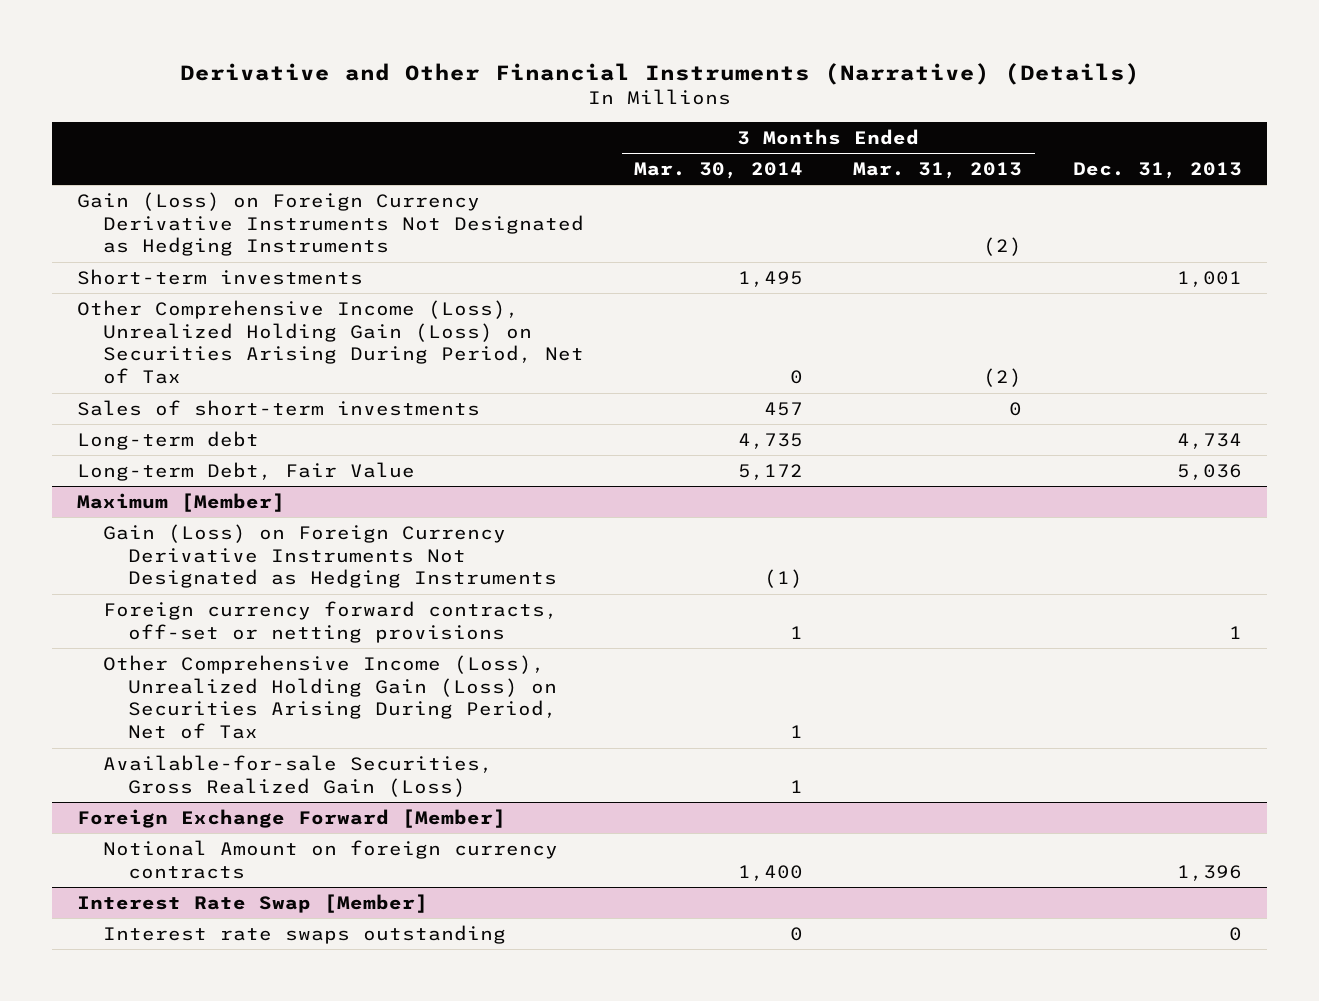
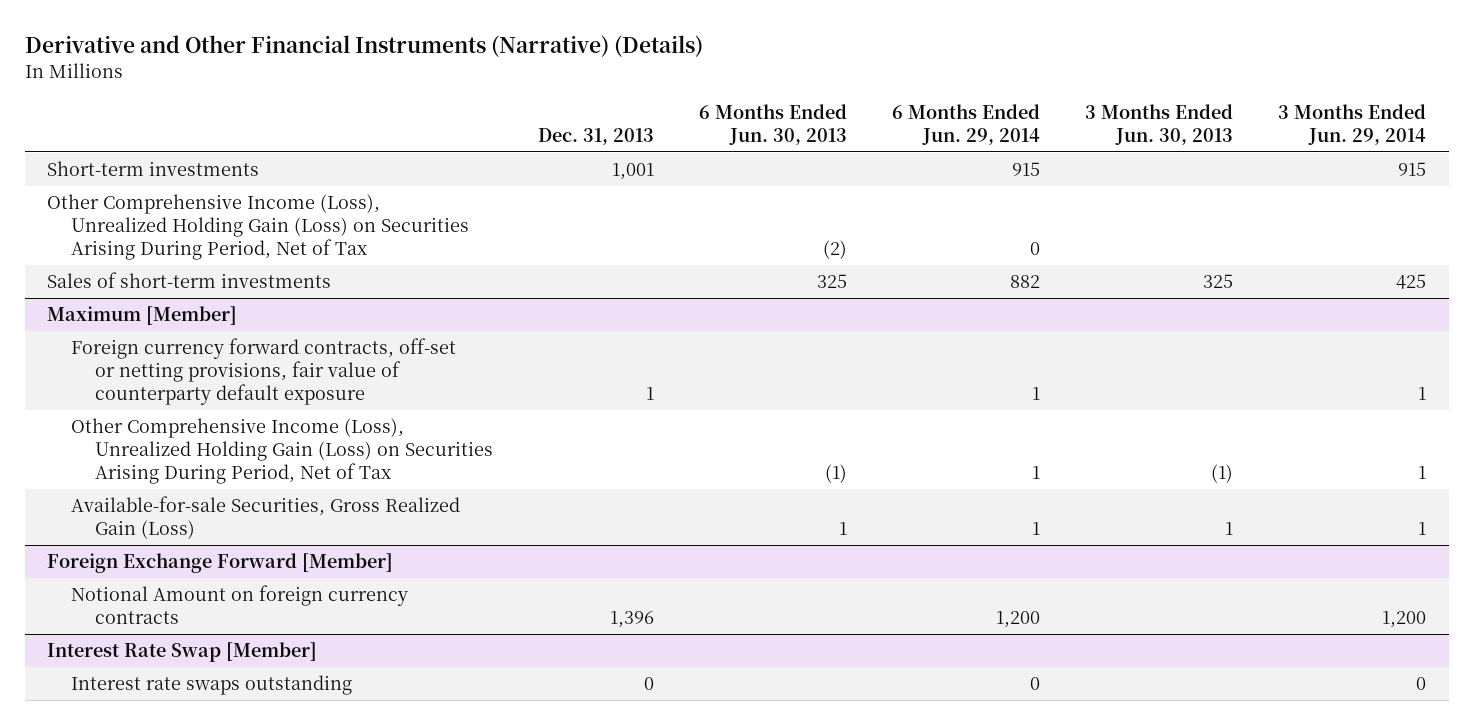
- | 3 Months Ended Mar. 30, 2014 | 3 Months Ended Mar. 31, 2013 | Dec. 31, 2013
+ | Dec. 31, 2013 | 6 Months Ended Jun. 30, 2013 | 6 Months Ended Jun. 29, 2014 | 3 Months Ended Jun. 30, 2013 | 3 Months Ended Jun. 29, 2014
- Gain (Loss) on Foreign Currency Derivative Instruments Not Designated as Hedging Instruments | | (2) |
- Long-term debt | 4,735 | | 4,734
- Long-term Debt, Fair Value | 5,172 | | 5,036
@ Maximum [Member]
- Gain (Loss) on Foreign Currency Derivative Instruments Not Designated as Hedging Instruments | (1) | |
- Foreign currency forward contracts, off-set or netting provisions | 1 | | 1
+ Foreign currency forward contracts, off-set or netting provisions, fair value of counterparty default exposure | 1 | | 1 | | 1

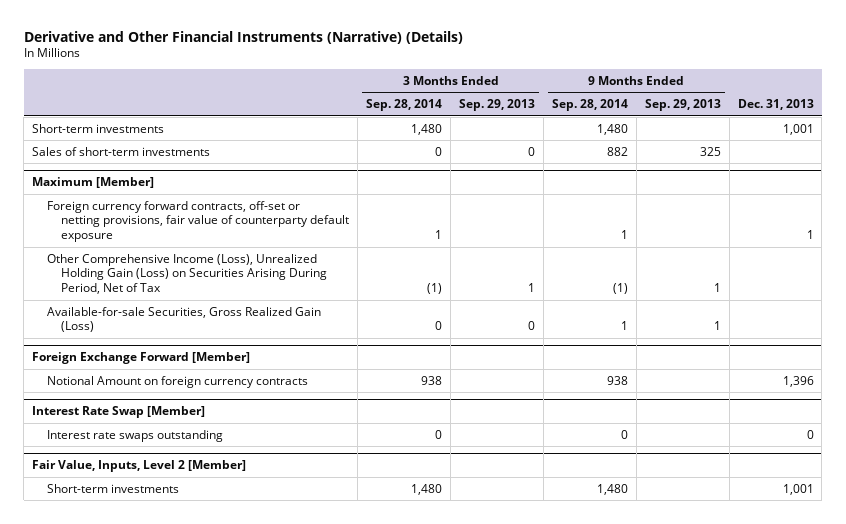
- | Dec. 31, 2013 | 6 Months Ended Jun. 30, 2013 | 6 Months Ended Jun. 29, 2014 | 3 Months Ended Jun. 30, 2013 | 3 Months Ended Jun. 29, 2014
+ | 3 Months Ended Sep. 28, 2014 | 3 Months Ended Sep. 29, 2013 | 9 Months Ended Sep. 28, 2014 | 9 Months Ended Sep. 29, 2013 | Dec. 31, 2013
- Other Comprehensive Income (Loss), Unrealized Holding Gain (Loss) on Securities Arising During Period, Net of Tax | | (2) | 0 | |
+ Fair Value, Inputs, Level 2 [Member]
+ Short-term investments | 1,480 | | 1,480 | | 1,001

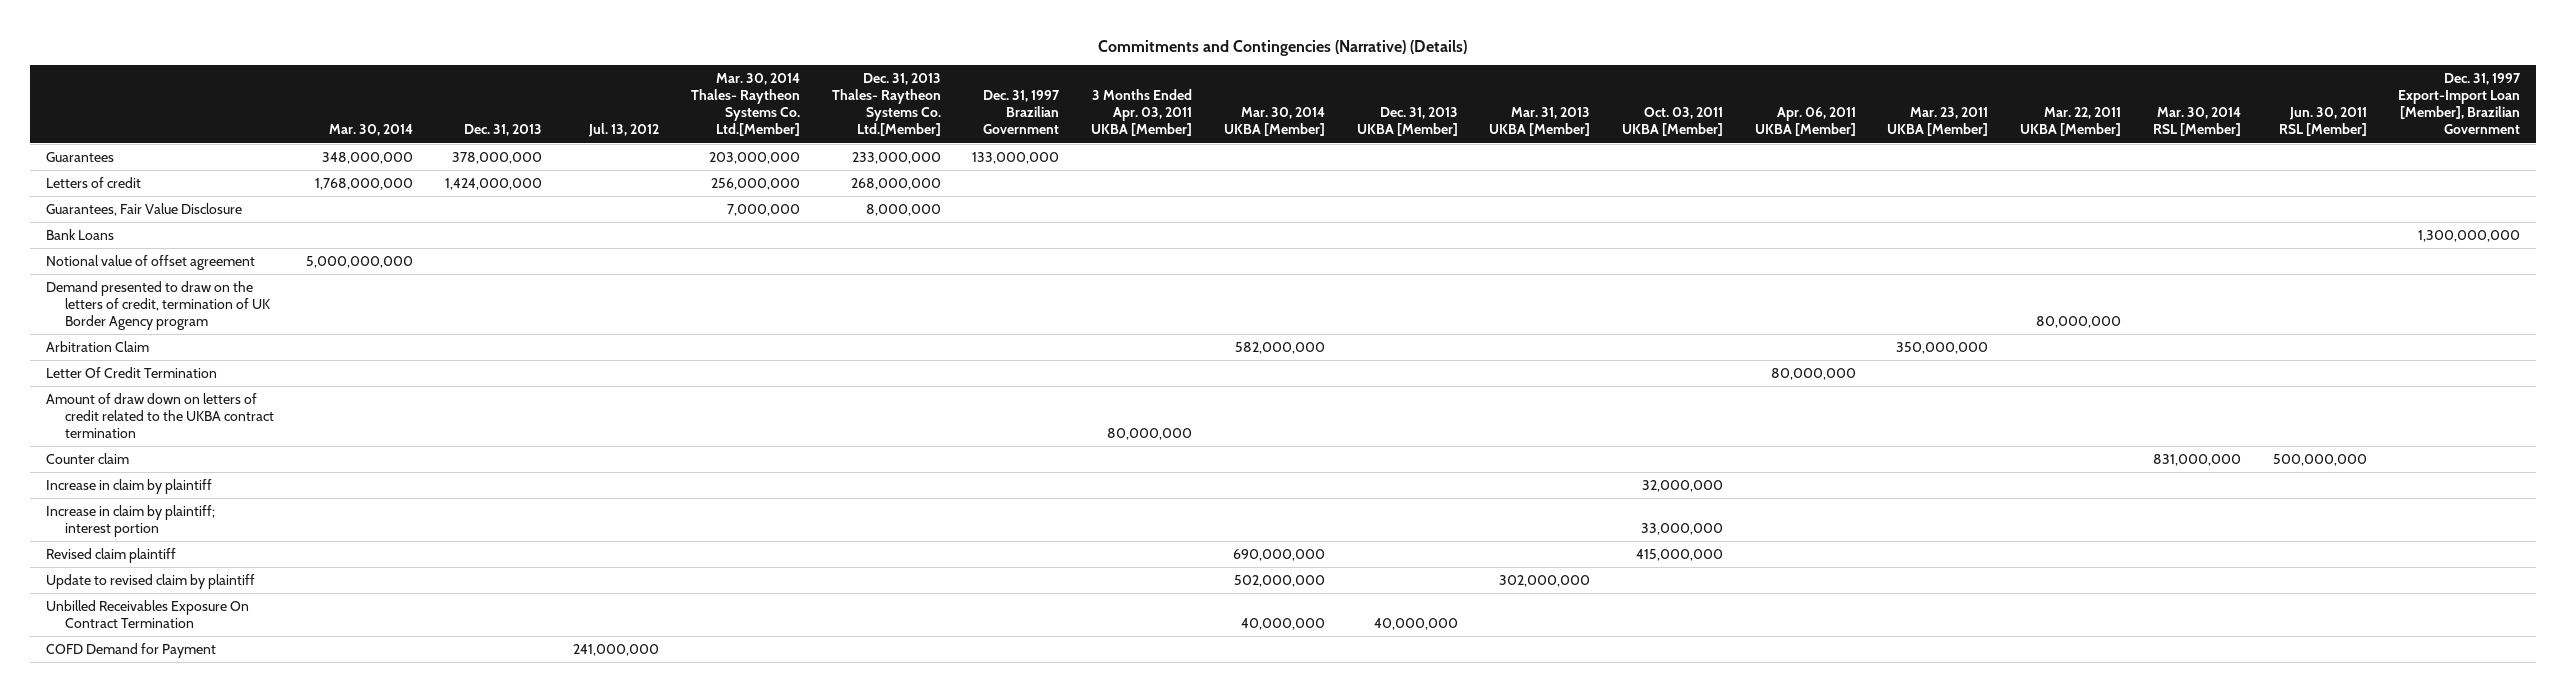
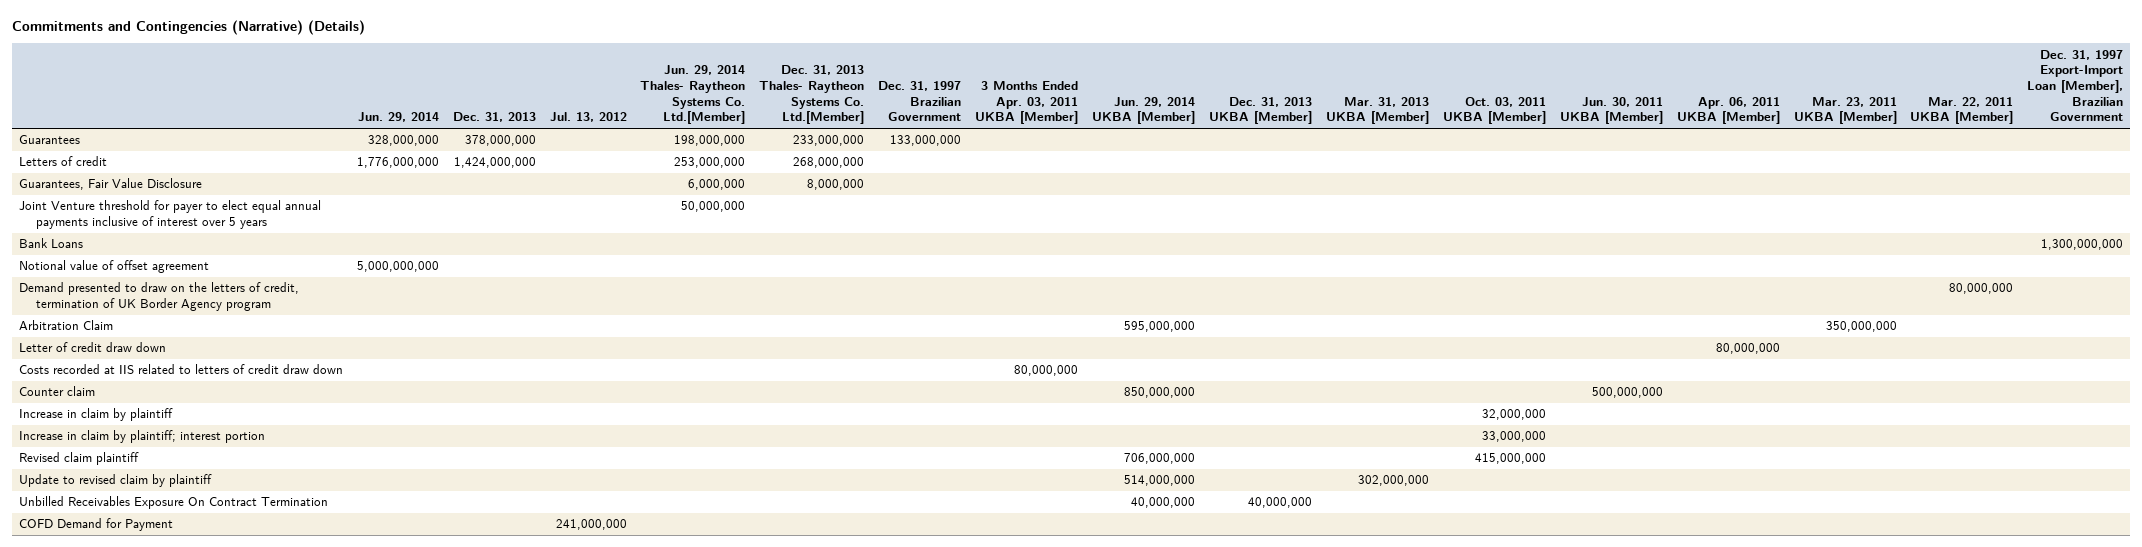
- | Mar. 30, 2014 | Dec. 31, 2013 | Jul. 13, 2012 | Mar. 30, 2014 Thales- Raytheon Systems Co. Ltd.[Member] | Dec. 31, 2013 Thales- Raytheon Systems Co. Ltd.[Member] | Dec. 31, 1997 Brazilian Government | 3 Months Ended Apr. 03, 2011 UKBA [Member] | Mar. 30, 2014 UKBA [Member] | Dec. 31, 2013 UKBA [Member] | Mar. 31, 2013 UKBA [Member] | Oct. 03, 2011 UKBA [Member] | Apr. 06, 2011 UKBA [Member] | Mar. 23, 2011 UKBA [Member] | Mar. 22, 2011 UKBA [Member] | Mar. 30, 2014 RSL [Member] | Jun. 30, 2011 RSL [Member] | Dec. 31, 1997 Export-Import Loan [Member], Brazilian Government
+ | Jun. 29, 2014 | Dec. 31, 2013 | Jul. 13, 2012 | Jun. 29, 2014 Thales- Raytheon Systems Co. Ltd.[Member] | Dec. 31, 2013 Thales- Raytheon Systems Co. Ltd.[Member] | Dec. 31, 1997 Brazilian Government | 3 Months Ended Apr. 03, 2011 UKBA [Member] | Jun. 29, 2014 UKBA [Member] | Dec. 31, 2013 UKBA [Member] | Mar. 31, 2013 UKBA [Member] | Oct. 03, 2011 UKBA [Member] | Jun. 30, 2011 UKBA [Member] | Apr. 06, 2011 UKBA [Member] | Mar. 23, 2011 UKBA [Member] | Mar. 22, 2011 UKBA [Member] | Dec. 31, 1997 Export-Import Loan [Member], Brazilian Government
+ Joint Venture threshold for payer to elect equal annual payments inclusive of interest over 5 years | | | | 50,000,000 | | | | | | | | | | | |
- Letter Of Credit Termination | | | | | | | | | | | | 80,000,000 | | | | |
- Amount of draw down on letters of credit related to the UKBA contract termination | | | | | | | 80,000,000 | | | | | | | | | |
+ Letter of credit draw down | | | | | | | | | | | | | 80,000,000 | | |
+ Costs recorded at IIS related to letters of credit draw down | | | | | | | 80,000,000 | | | | | | | | |

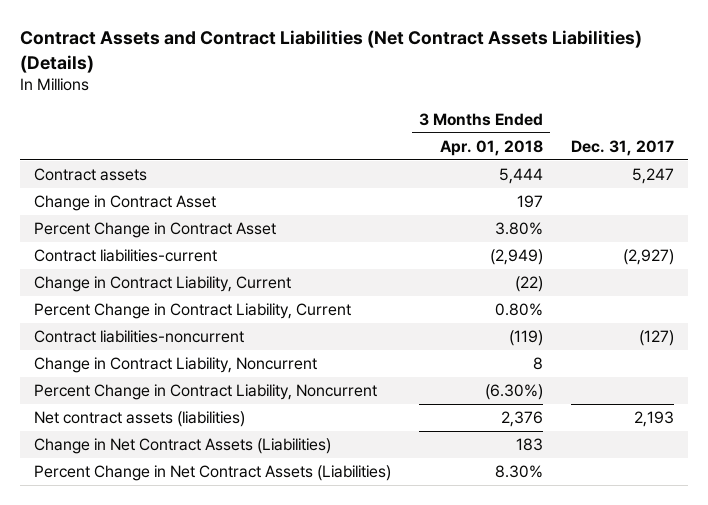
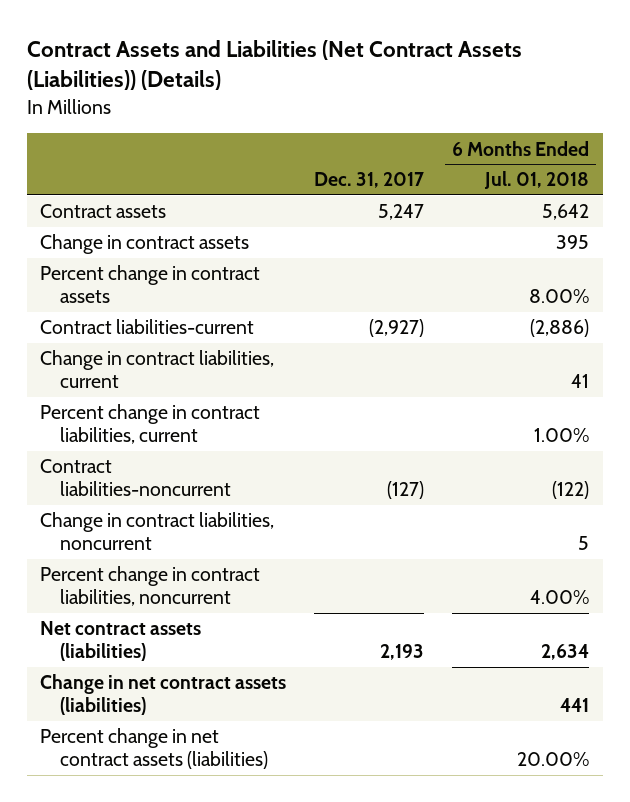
- Contract Assets and Contract Liabilities (Net Contract Assets Liabilities) (Details)
+ Contract Assets and Liabilities (Net Contract Assets (Liabilities)) (Details)
- | 3 Months Ended Apr. 01, 2018 | Dec. 31, 2017
+ | Dec. 31, 2017 | 6 Months Ended Jul. 01, 2018
- Change in Contract Asset | 197 |
- Percent Change in Contract Asset | 3.80% |
+ Change in contract assets | | 395
+ Percent change in contract assets | | 8.00%
- Change in Contract Liability, Current | (22) |
- Percent Change in Contract Liability, Current | 0.80% |
+ Change in contract liabilities, current | | 41
+ Percent change in contract liabilities, current | | 1.00%
- Change in Contract Liability, Noncurrent | 8 |
- Percent Change in Contract Liability, Noncurrent | (6.30%) |
+ Change in contract liabilities, noncurrent | | 5
+ Percent change in contract liabilities, noncurrent | | 4.00%
- Change in Net Contract Assets (Liabilities) | 183 |
- Percent Change in Net Contract Assets (Liabilities) | 8.30% |
+ Change in net contract assets (liabilities) | | 441
+ Percent change in net contract assets (liabilities) | | 20.00%

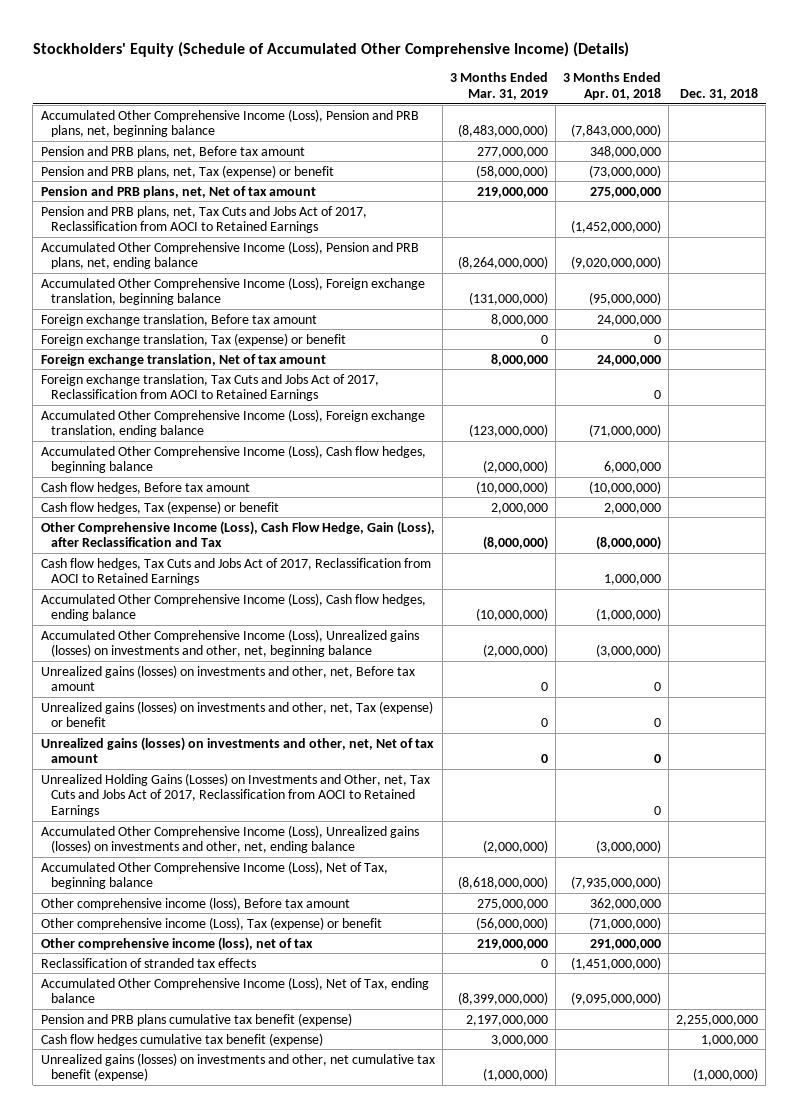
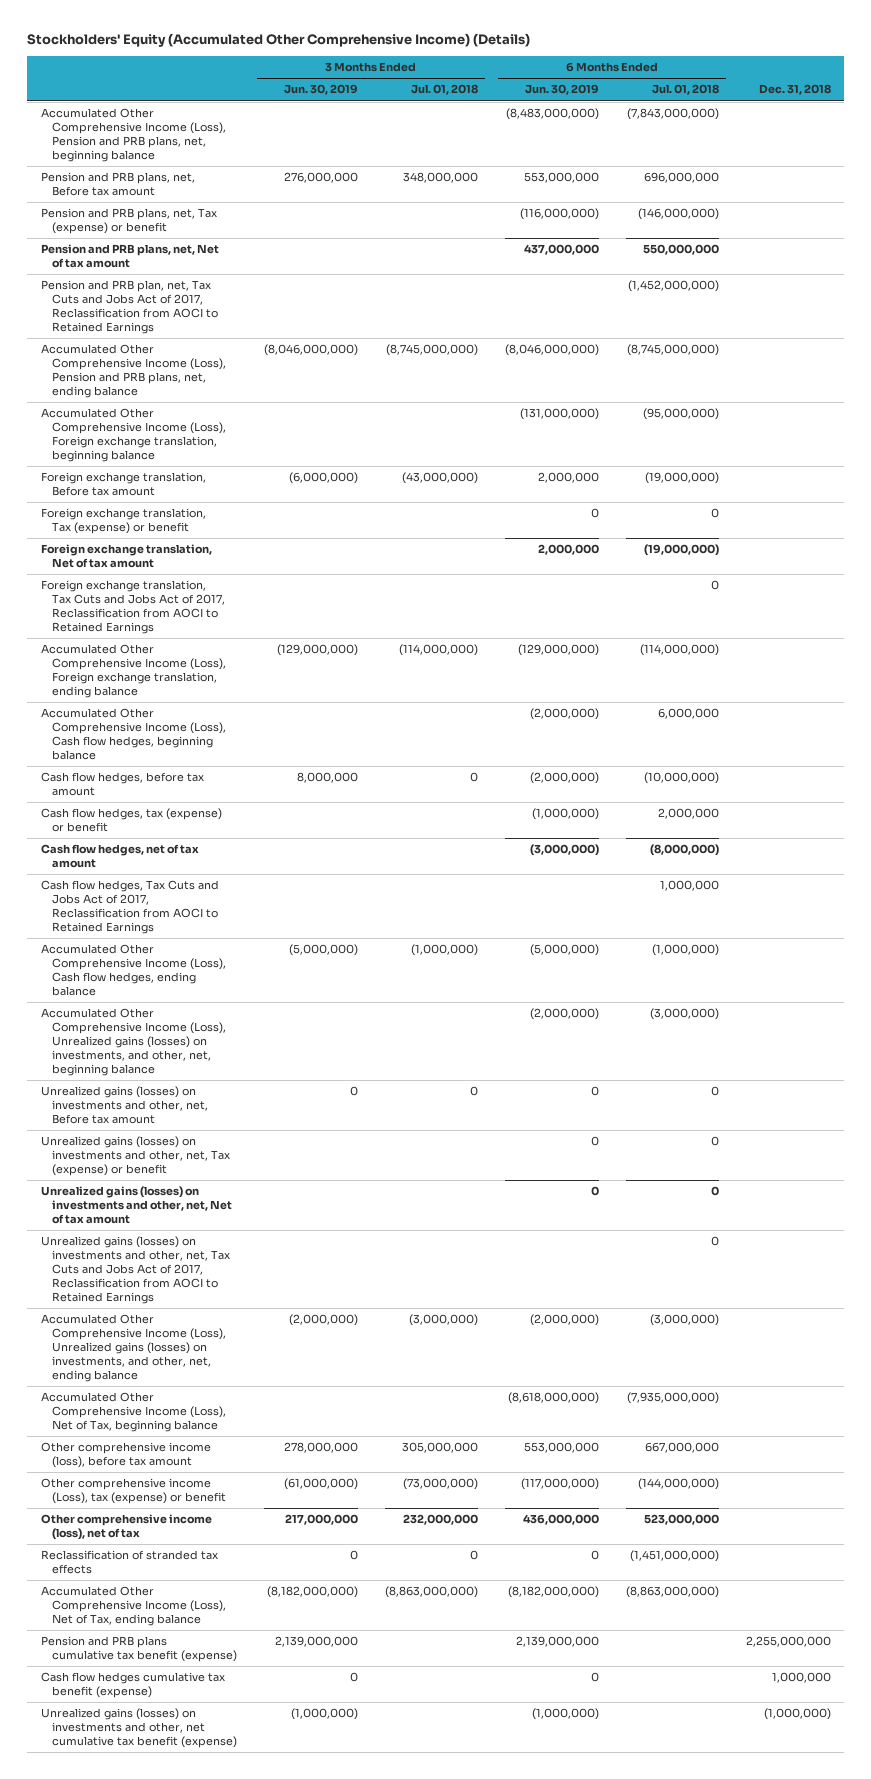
- Stockholders' Equity (Schedule of Accumulated Other Comprehensive Income) (Details)
+ Stockholders' Equity (Accumulated Other Comprehensive Income) (Details)
- | 3 Months Ended Mar. 31, 2019 | 3 Months Ended Apr. 01, 2018 | Dec. 31, 2018
+ | 3 Months Ended Jun. 30, 2019 | 3 Months Ended Jul. 01, 2018 | 6 Months Ended Jun. 30, 2019 | 6 Months Ended Jul. 01, 2018 | Dec. 31, 2018
- Pension and PRB plans, net, Tax Cuts and Jobs Act of 2017, Reclassification from AOCI to Retained Earnings | | (1,452,000,000) |
+ Pension and PRB plan, net, Tax Cuts and Jobs Act of 2017, Reclassification from AOCI to Retained Earnings | | | | (1,452,000,000) |
- Cash flow hedges, Before tax amount | (10,000,000) | (10,000,000) |
- Cash flow hedges, Tax (expense) or benefit | 2,000,000 | 2,000,000 |
- Other Comprehensive Income (Loss), Cash Flow Hedge, Gain (Loss), after Reclassification and Tax | (8,000,000) | (8,000,000) |
+ Cash flow hedges, before tax amount | 8,000,000 | 0 | (2,000,000) | (10,000,000) |
+ Cash flow hedges, tax (expense) or benefit | | | (1,000,000) | 2,000,000 |
+ Cash flow hedges, net of tax amount | | | (3,000,000) | (8,000,000) |
- Accumulated Other Comprehensive Income (Loss), Unrealized gains (losses) on investments and other, net, beginning balance | (2,000,000) | (3,000,000) |
+ Accumulated Other Comprehensive Income (Loss), Unrealized gains (losses) on investments, and other, net, beginning balance | | | (2,000,000) | (3,000,000) |
- Unrealized Holding Gains (Losses) on Investments and Other, net, Tax Cuts and Jobs Act of 2017, Reclassification from AOCI to Retained Earnings | | 0 |
- Accumulated Other Comprehensive Income (Loss), Unrealized gains (losses) on investments and other, net, ending balance | (2,000,000) | (3,000,000) |
+ Unrealized gains (losses) on investments and other, net, Tax Cuts and Jobs Act of 2017, Reclassification from AOCI to Retained Earnings | | | | 0 |
+ Accumulated Other Comprehensive Income (Loss), Unrealized gains (losses) on investments, and other, net, ending balance | (2,000,000) | (3,000,000) | (2,000,000) | (3,000,000) |
- Other comprehensive income (loss), Before tax amount | 275,000,000 | 362,000,000 |
- Other comprehensive income (Loss), Tax (expense) or benefit | (56,000,000) | (71,000,000) |
+ Other comprehensive income (loss), before tax amount | 278,000,000 | 305,000,000 | 553,000,000 | 667,000,000 |
+ Other comprehensive income (Loss), tax (expense) or benefit | (61,000,000) | (73,000,000) | (117,000,000) | (144,000,000) |

